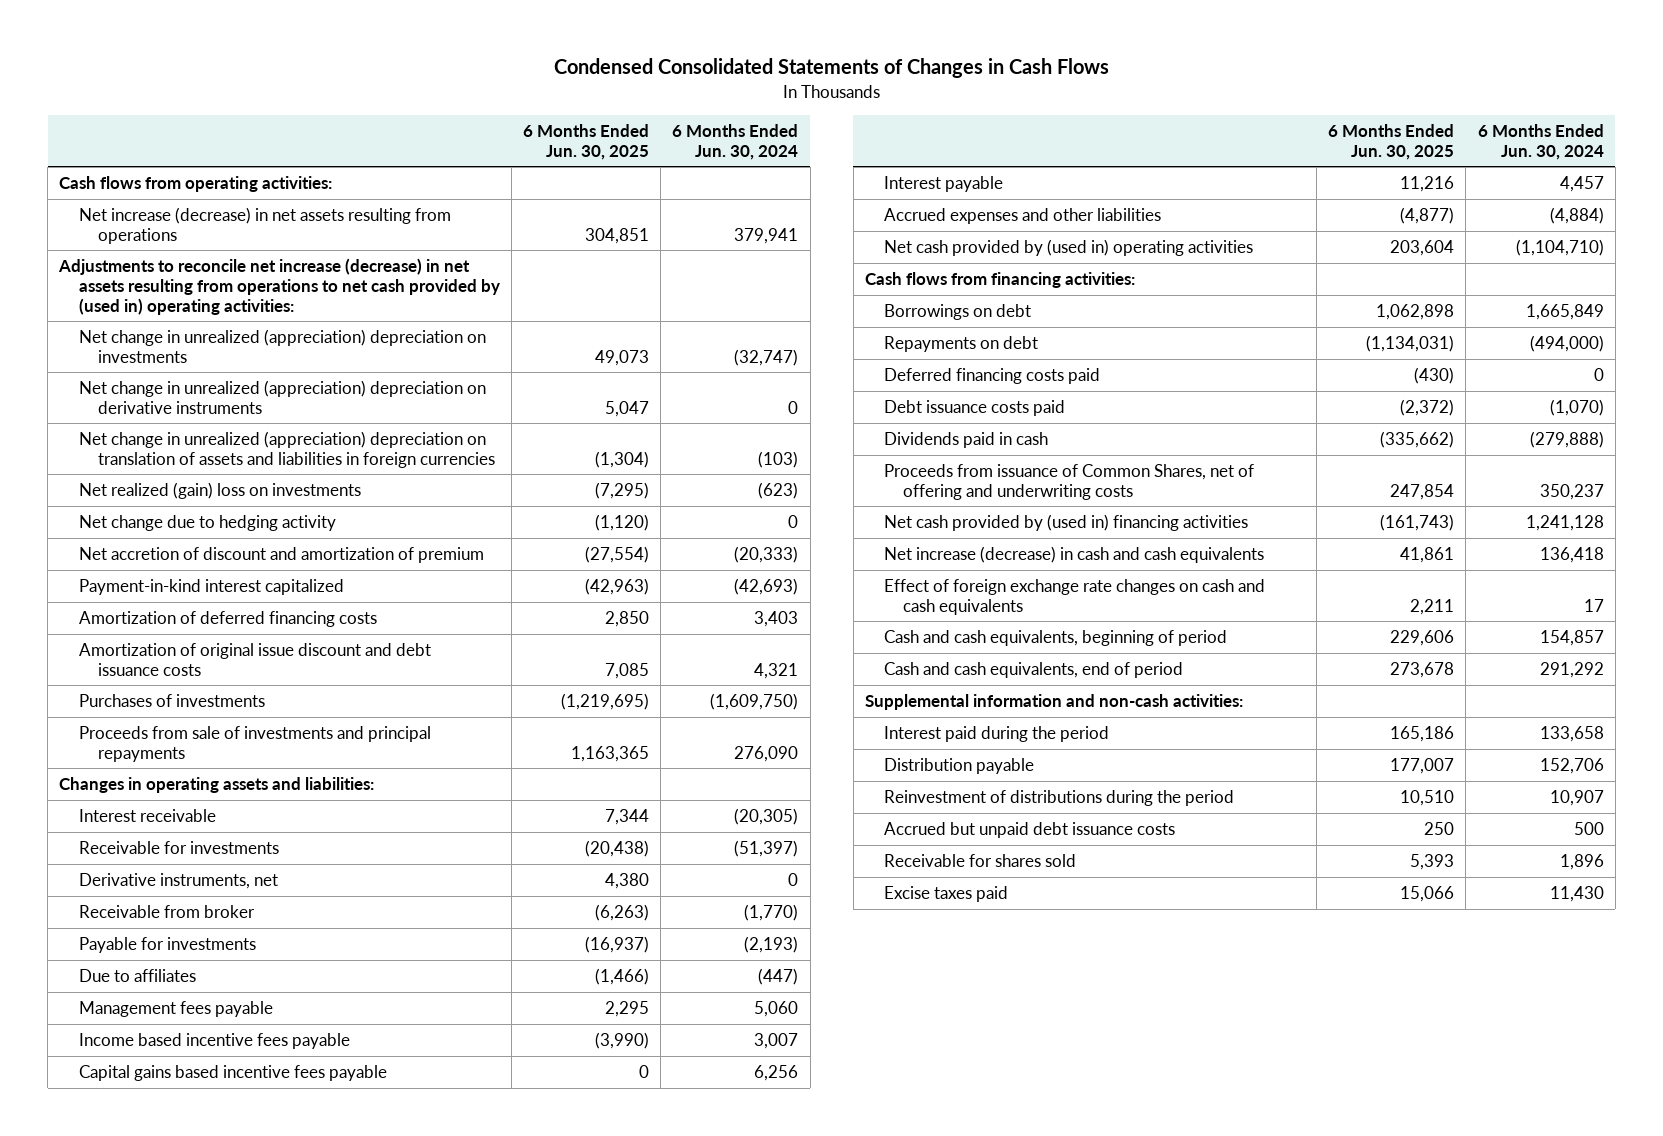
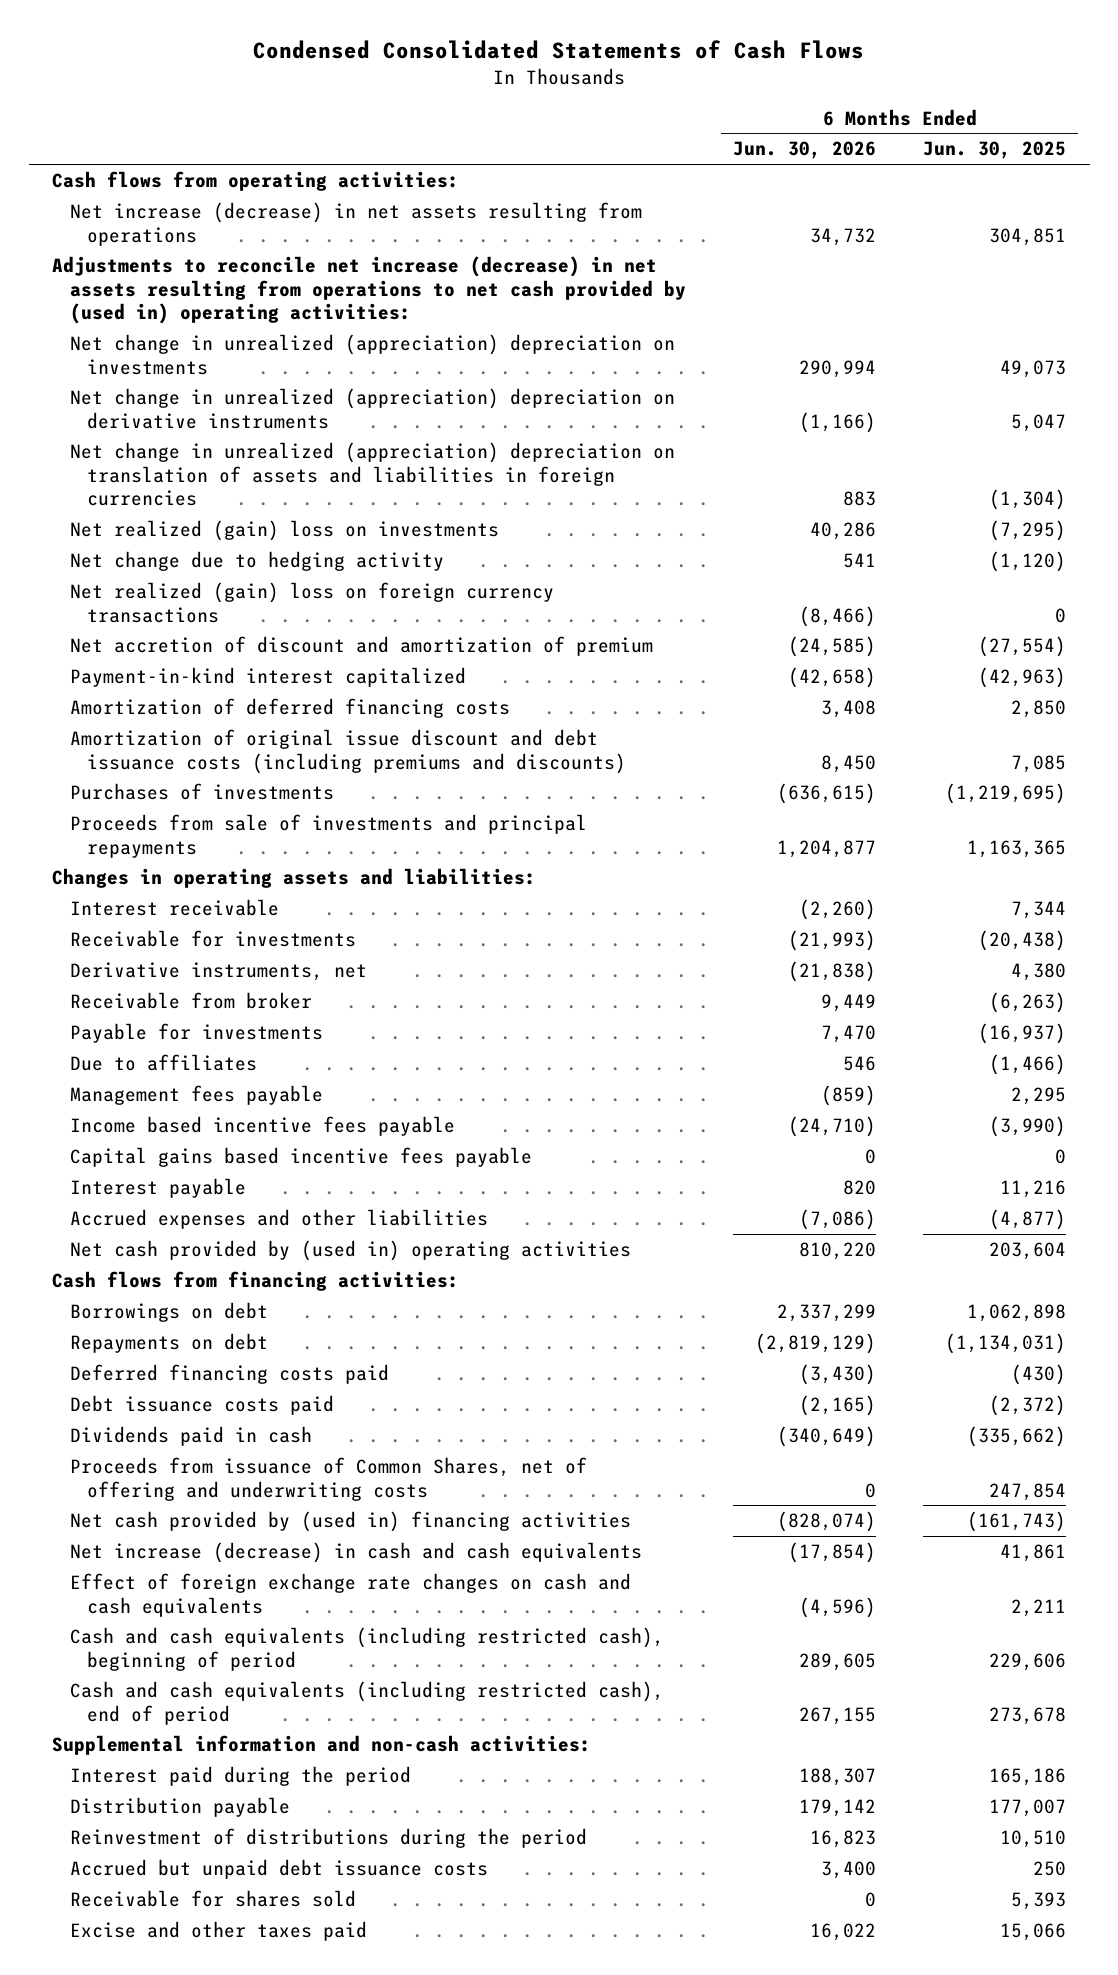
- Condensed Consolidated Statements of Changes in Cash Flows
+ Condensed Consolidated Statements of Cash Flows
- | 6 Months Ended Jun. 30, 2025 | 6 Months Ended Jun. 30, 2024
+ | 6 Months Ended Jun. 30, 2026 | 6 Months Ended Jun. 30, 2025
+ Net realized (gain) loss on foreign currency transactions | (8,466) | 0
- Amortization of original issue discount and debt issuance costs | 7,085 | 4,321
+ Amortization of original issue discount and debt issuance costs (including premiums and discounts) | 8,450 | 7,085
- Cash and cash equivalents, beginning of period | 229,606 | 154,857
- Cash and cash equivalents, end of period | 273,678 | 291,292
+ Cash and cash equivalents (including restricted cash), beginning of period | 289,605 | 229,606
+ Cash and cash equivalents (including restricted cash), end of period | 267,155 | 273,678
- Excise taxes paid | 15,066 | 11,430
+ Excise and other taxes paid | 16,022 | 15,066

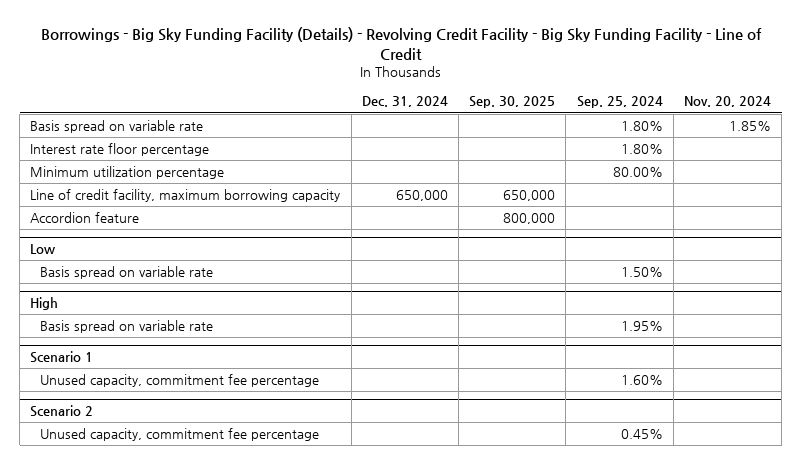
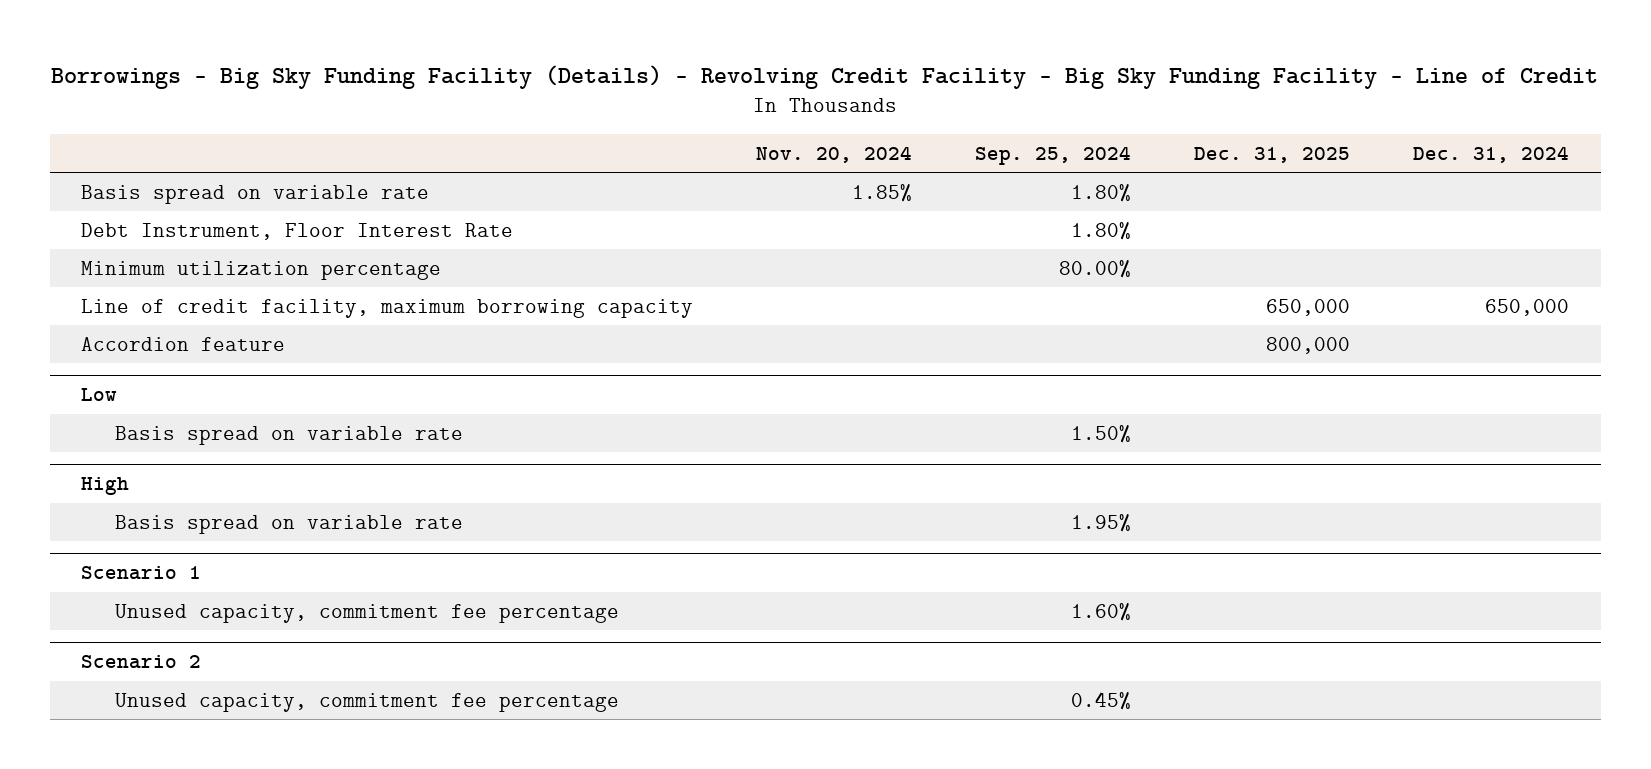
- | Dec. 31, 2024 | Sep. 30, 2025 | Sep. 25, 2024 | Nov. 20, 2024
+ | Nov. 20, 2024 | Sep. 25, 2024 | Dec. 31, 2025 | Dec. 31, 2024
- Interest rate floor percentage | | | 1.80% |
+ Debt Instrument, Floor Interest Rate | | 1.80% | |

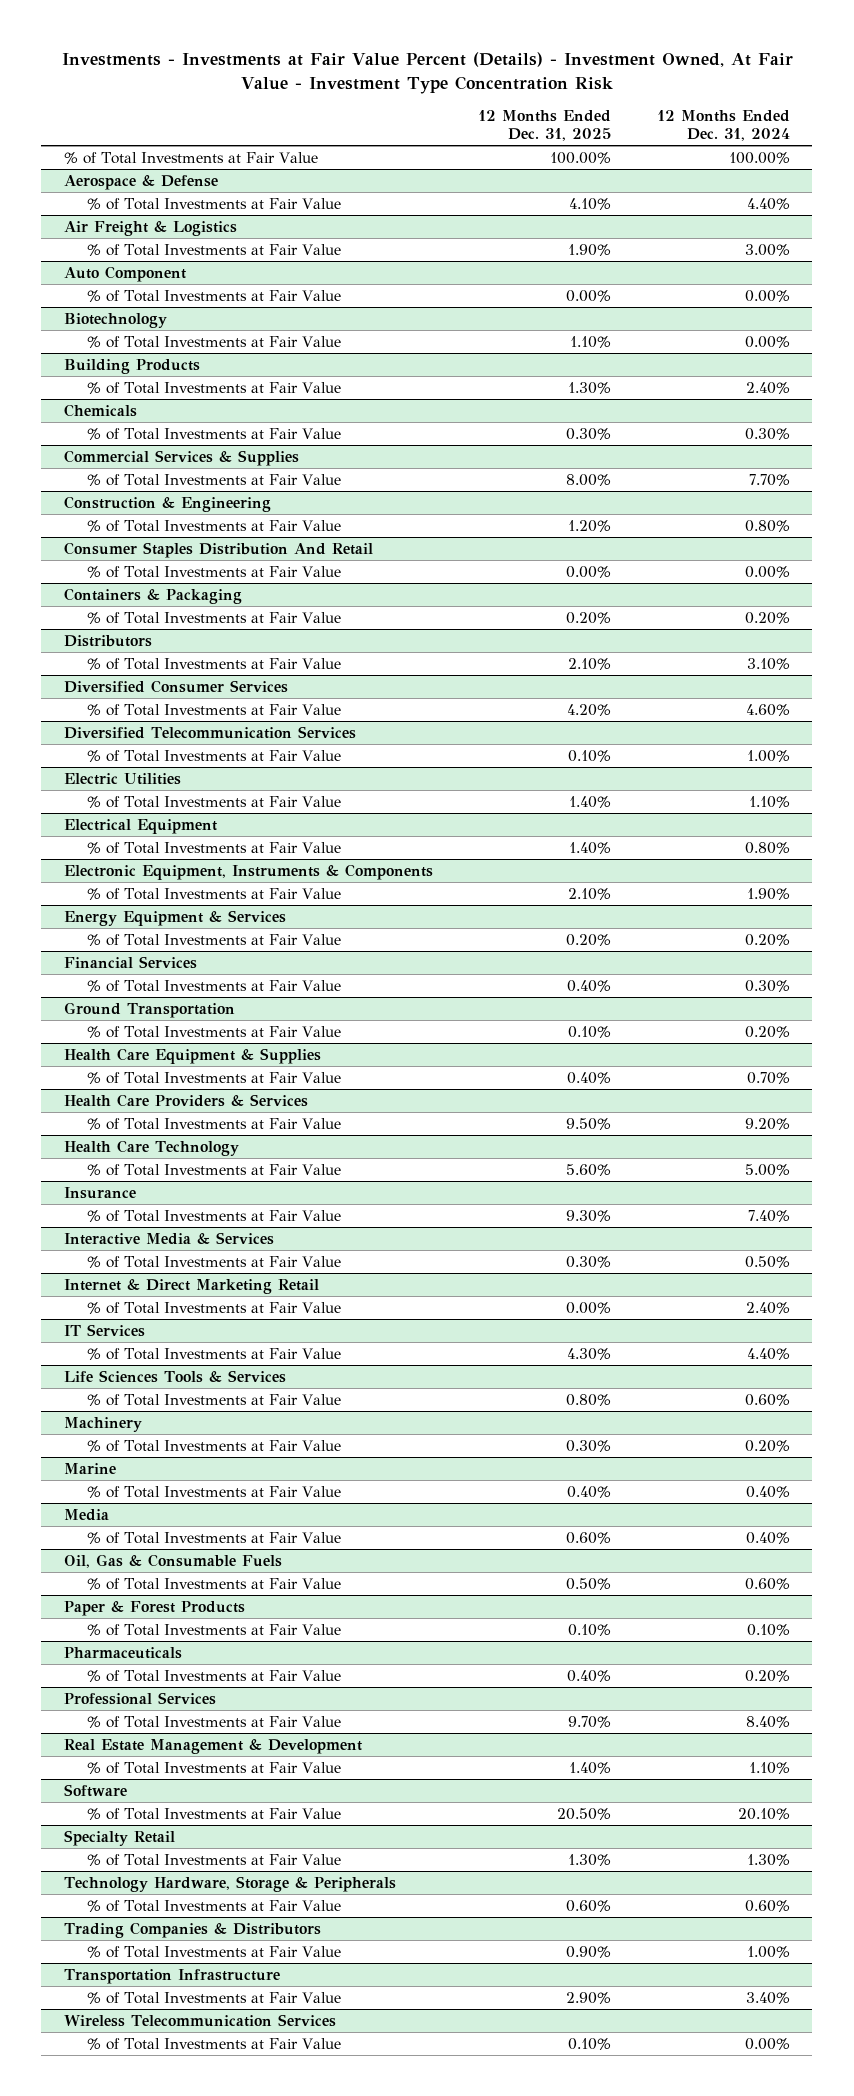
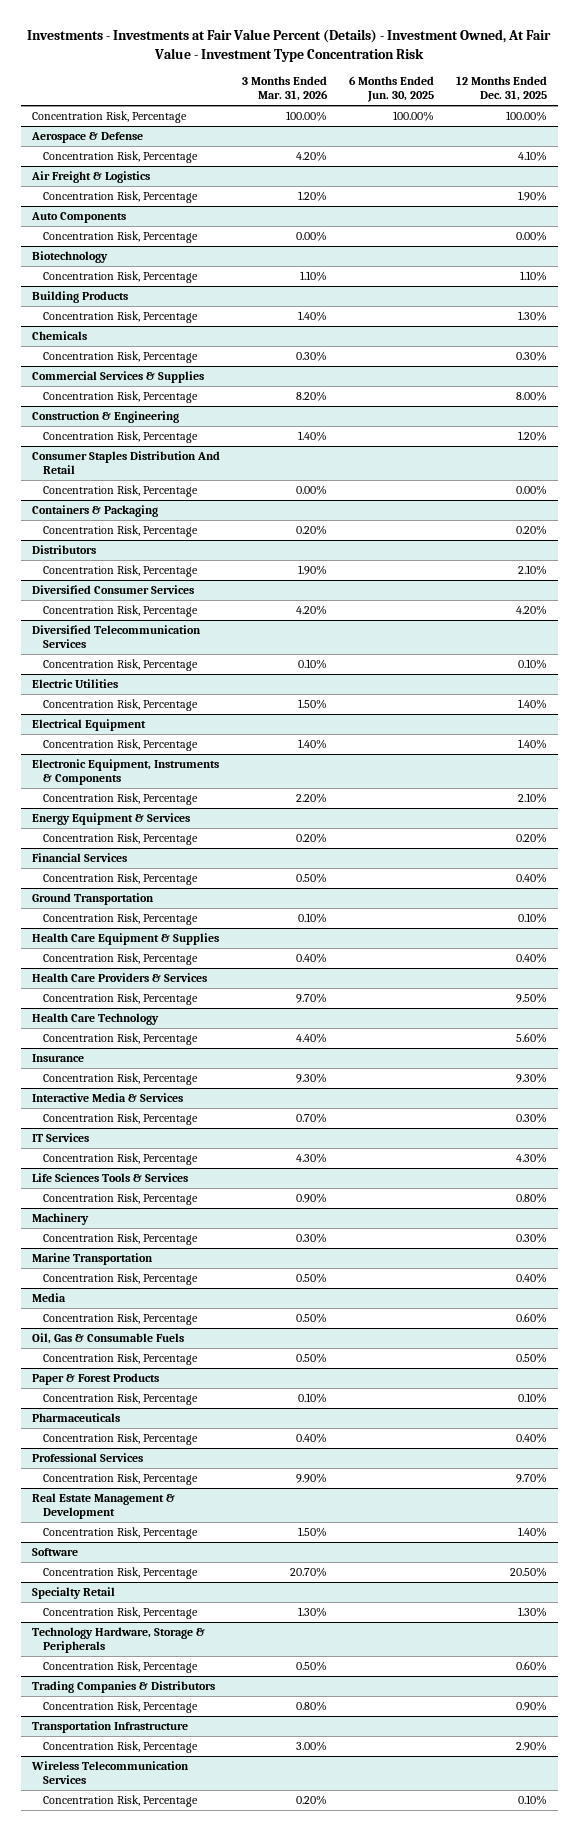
- | 12 Months Ended Dec. 31, 2025 | 12 Months Ended Dec. 31, 2024
+ | 3 Months Ended Mar. 31, 2026 | 6 Months Ended Jun. 30, 2025 | 12 Months Ended Dec. 31, 2025
- % of Total Investments at Fair Value | 100.00% | 100.00%
+ Concentration Risk, Percentage | 100.00% | 100.00% | 100.00%
@ Aerospace & Defense
- % of Total Investments at Fair Value | 4.10% | 4.40%
+ Concentration Risk, Percentage | 4.20% | | 4.10%
@ Air Freight & Logistics
- % of Total Investments at Fair Value | 1.90% | 3.00%
- Auto Component
- % of Total Investments at Fair Value | 0.00% | 0.00%
@ Air Freight & Logistics
+ Concentration Risk, Percentage | 1.20% | | 1.90%
+ Auto Components
+ Concentration Risk, Percentage | 0.00% | | 0.00%
@ Biotechnology
- % of Total Investments at Fair Value | 1.10% | 0.00%
+ Concentration Risk, Percentage | 1.10% | | 1.10%
@ Building Products
- % of Total Investments at Fair Value | 1.30% | 2.40%
+ Concentration Risk, Percentage | 1.40% | | 1.30%
@ Chemicals
- % of Total Investments at Fair Value | 0.30% | 0.30%
+ Concentration Risk, Percentage | 0.30% | | 0.30%
@ Commercial Services & Supplies
- % of Total Investments at Fair Value | 8.00% | 7.70%
+ Concentration Risk, Percentage | 8.20% | | 8.00%
@ Construction & Engineering
- % of Total Investments at Fair Value | 1.20% | 0.80%
+ Concentration Risk, Percentage | 1.40% | | 1.20%
@ Consumer Staples Distribution And Retail
- % of Total Investments at Fair Value | 0.00% | 0.00%
+ Concentration Risk, Percentage | 0.00% | | 0.00%
@ Containers & Packaging
- % of Total Investments at Fair Value | 0.20% | 0.20%
+ Concentration Risk, Percentage | 0.20% | | 0.20%
@ Distributors
- % of Total Investments at Fair Value | 2.10% | 3.10%
+ Concentration Risk, Percentage | 1.90% | | 2.10%
@ Diversified Consumer Services
- % of Total Investments at Fair Value | 4.20% | 4.60%
+ Concentration Risk, Percentage | 4.20% | | 4.20%
@ Diversified Telecommunication Services
- % of Total Investments at Fair Value | 0.10% | 1.00%
+ Concentration Risk, Percentage | 0.10% | | 0.10%
@ Electric Utilities
- % of Total Investments at Fair Value | 1.40% | 1.10%
+ Concentration Risk, Percentage | 1.50% | | 1.40%
@ Electrical Equipment
- % of Total Investments at Fair Value | 1.40% | 0.80%
+ Concentration Risk, Percentage | 1.40% | | 1.40%
@ Electronic Equipment, Instruments & Components
- % of Total Investments at Fair Value | 2.10% | 1.90%
+ Concentration Risk, Percentage | 2.20% | | 2.10%
@ Energy Equipment & Services
- % of Total Investments at Fair Value | 0.20% | 0.20%
+ Concentration Risk, Percentage | 0.20% | | 0.20%
@ Financial Services
- % of Total Investments at Fair Value | 0.40% | 0.30%
+ Concentration Risk, Percentage | 0.50% | | 0.40%
@ Ground Transportation
- % of Total Investments at Fair Value | 0.10% | 0.20%
+ Concentration Risk, Percentage | 0.10% | | 0.10%
@ Health Care Equipment & Supplies
- % of Total Investments at Fair Value | 0.40% | 0.70%
+ Concentration Risk, Percentage | 0.40% | | 0.40%
@ Health Care Providers & Services
- % of Total Investments at Fair Value | 9.50% | 9.20%
+ Concentration Risk, Percentage | 9.70% | | 9.50%
@ Health Care Technology
- % of Total Investments at Fair Value | 5.60% | 5.00%
+ Concentration Risk, Percentage | 4.40% | | 5.60%
@ Insurance
- % of Total Investments at Fair Value | 9.30% | 7.40%
+ Concentration Risk, Percentage | 9.30% | | 9.30%
@ Interactive Media & Services
- % of Total Investments at Fair Value | 0.30% | 0.50%
- Internet & Direct Marketing Retail
- % of Total Investments at Fair Value | 0.00% | 2.40%
@ Interactive Media & Services
+ Concentration Risk, Percentage | 0.70% | | 0.30%
@ IT Services
- % of Total Investments at Fair Value | 4.30% | 4.40%
+ Concentration Risk, Percentage | 4.30% | | 4.30%
@ Life Sciences Tools & Services
- % of Total Investments at Fair Value | 0.80% | 0.60%
+ Concentration Risk, Percentage | 0.90% | | 0.80%
@ Machinery
- % of Total Investments at Fair Value | 0.30% | 0.20%
- Marine
- % of Total Investments at Fair Value | 0.40% | 0.40%
@ Machinery
+ Concentration Risk, Percentage | 0.30% | | 0.30%
+ Marine Transportation
+ Concentration Risk, Percentage | 0.50% | | 0.40%
@ Media
- % of Total Investments at Fair Value | 0.60% | 0.40%
+ Concentration Risk, Percentage | 0.50% | | 0.60%
@ Oil, Gas & Consumable Fuels
- % of Total Investments at Fair Value | 0.50% | 0.60%
+ Concentration Risk, Percentage | 0.50% | | 0.50%
@ Paper & Forest Products
- % of Total Investments at Fair Value | 0.10% | 0.10%
+ Concentration Risk, Percentage | 0.10% | | 0.10%
@ Pharmaceuticals
- % of Total Investments at Fair Value | 0.40% | 0.20%
+ Concentration Risk, Percentage | 0.40% | | 0.40%
@ Professional Services
- % of Total Investments at Fair Value | 9.70% | 8.40%
+ Concentration Risk, Percentage | 9.90% | | 9.70%
@ Real Estate Management & Development
- % of Total Investments at Fair Value | 1.40% | 1.10%
+ Concentration Risk, Percentage | 1.50% | | 1.40%
@ Software
- % of Total Investments at Fair Value | 20.50% | 20.10%
+ Concentration Risk, Percentage | 20.70% | | 20.50%
@ Specialty Retail
- % of Total Investments at Fair Value | 1.30% | 1.30%
+ Concentration Risk, Percentage | 1.30% | | 1.30%
@ Technology Hardware, Storage & Peripherals
- % of Total Investments at Fair Value | 0.60% | 0.60%
+ Concentration Risk, Percentage | 0.50% | | 0.60%
@ Trading Companies & Distributors
- % of Total Investments at Fair Value | 0.90% | 1.00%
+ Concentration Risk, Percentage | 0.80% | | 0.90%
@ Transportation Infrastructure
- % of Total Investments at Fair Value | 2.90% | 3.40%
+ Concentration Risk, Percentage | 3.00% | | 2.90%
@ Wireless Telecommunication Services
- % of Total Investments at Fair Value | 0.10% | 0.00%
+ Concentration Risk, Percentage | 0.20% | | 0.10%

